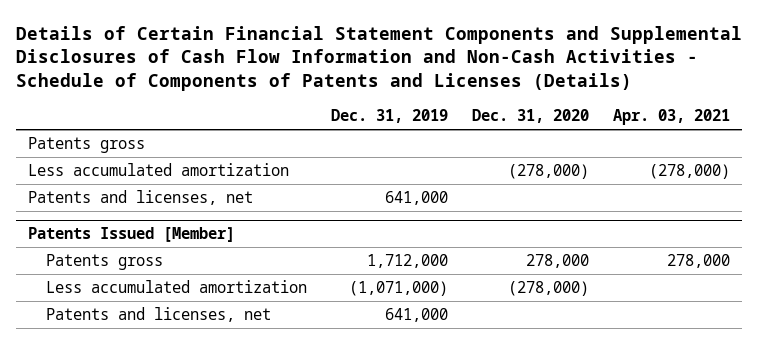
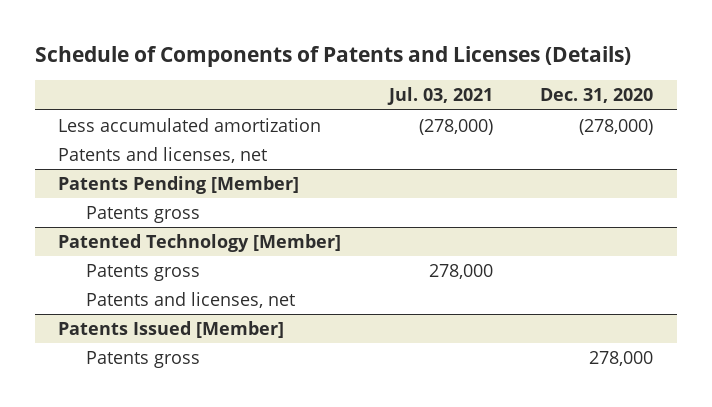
- Details of Certain Financial Statement Components and Supplemental Disclosures of Cash Flow Information and Non-Cash Activities - Schedule of Components of Patents and Licenses (Details)
+ Schedule of Components of Patents and Licenses (Details)
- | Dec. 31, 2019 | Dec. 31, 2020 | Apr. 03, 2021
+ | Jul. 03, 2021 | Dec. 31, 2020
- Patents gross
+ Patents Pending [Member]
+ Patents gross
+ Patented Technology [Member]
+ Patents gross | 278,000 |
+ Patents and licenses, net
@ Patents Issued [Member]
- Less accumulated amortization | (1,071,000) | (278,000) |
- Patents and licenses, net | 641,000 | |

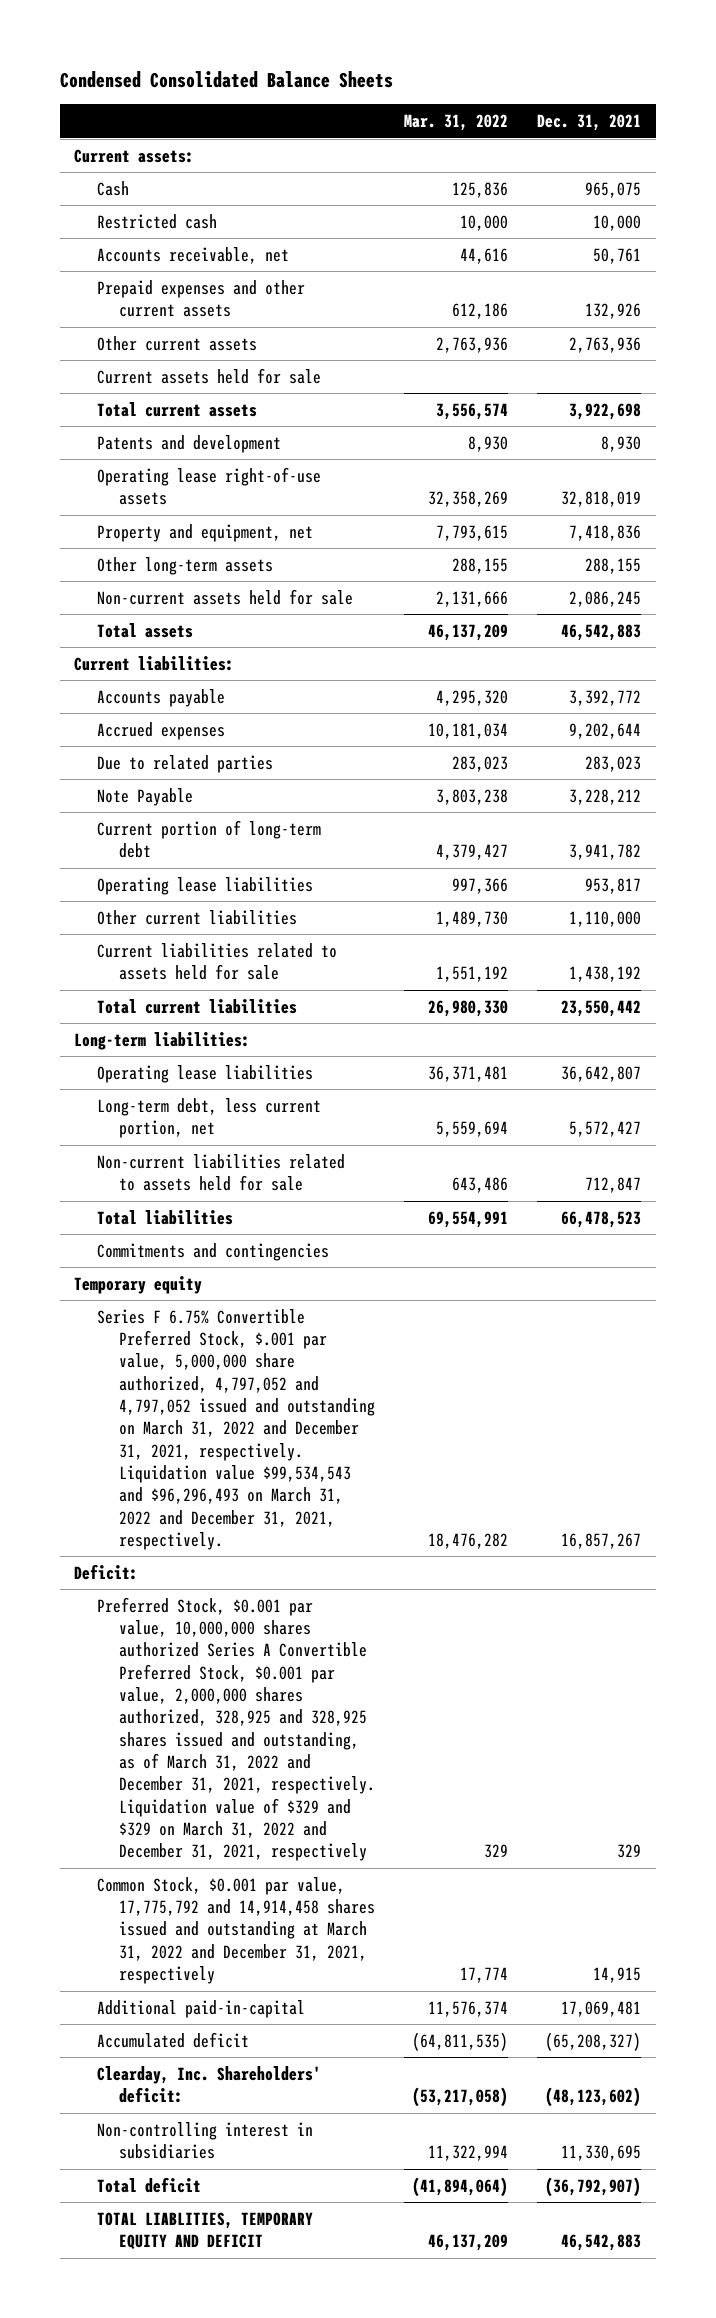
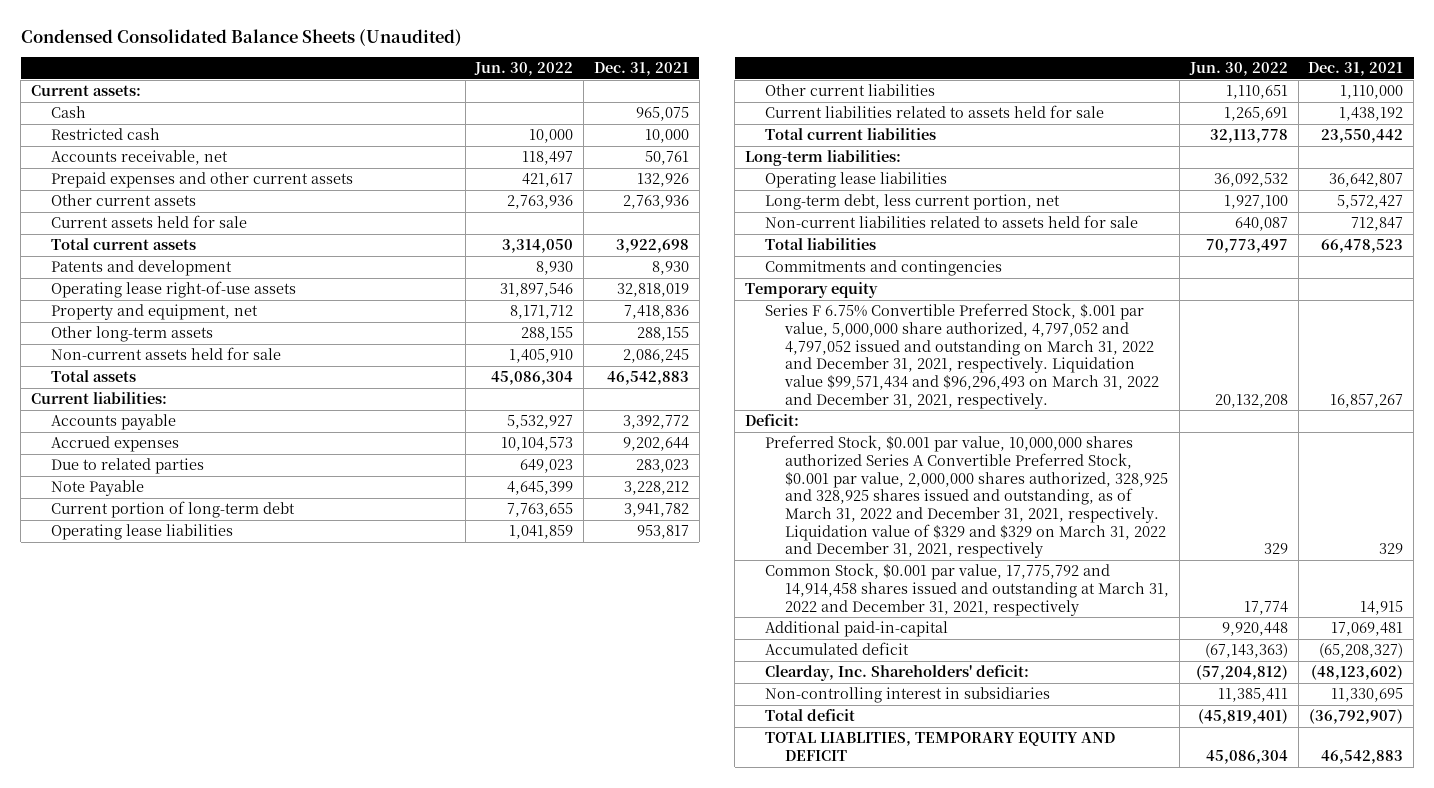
- Condensed Consolidated Balance Sheets
+ Condensed Consolidated Balance Sheets (Unaudited)
- | Mar. 31, 2022 | Dec. 31, 2021
+ | Jun. 30, 2022 | Dec. 31, 2021
- Series F 6.75% Convertible Preferred Stock, $.001 par value, 5,000,000 share authorized, 4,797,052 and 4,797,052 issued and outstanding on March 31, 2022 and December 31, 2021, respectively. Liquidation value $99,534,543 and $96,296,493 on March 31, 2022 and December 31, 2021, respectively. | 18,476,282 | 16,857,267
+ Series F 6.75% Convertible Preferred Stock, $.001 par value, 5,000,000 share authorized, 4,797,052 and 4,797,052 issued and outstanding on March 31, 2022 and December 31, 2021, respectively. Liquidation value $99,571,434 and $96,296,493 on March 31, 2022 and December 31, 2021, respectively. | 20,132,208 | 16,857,267

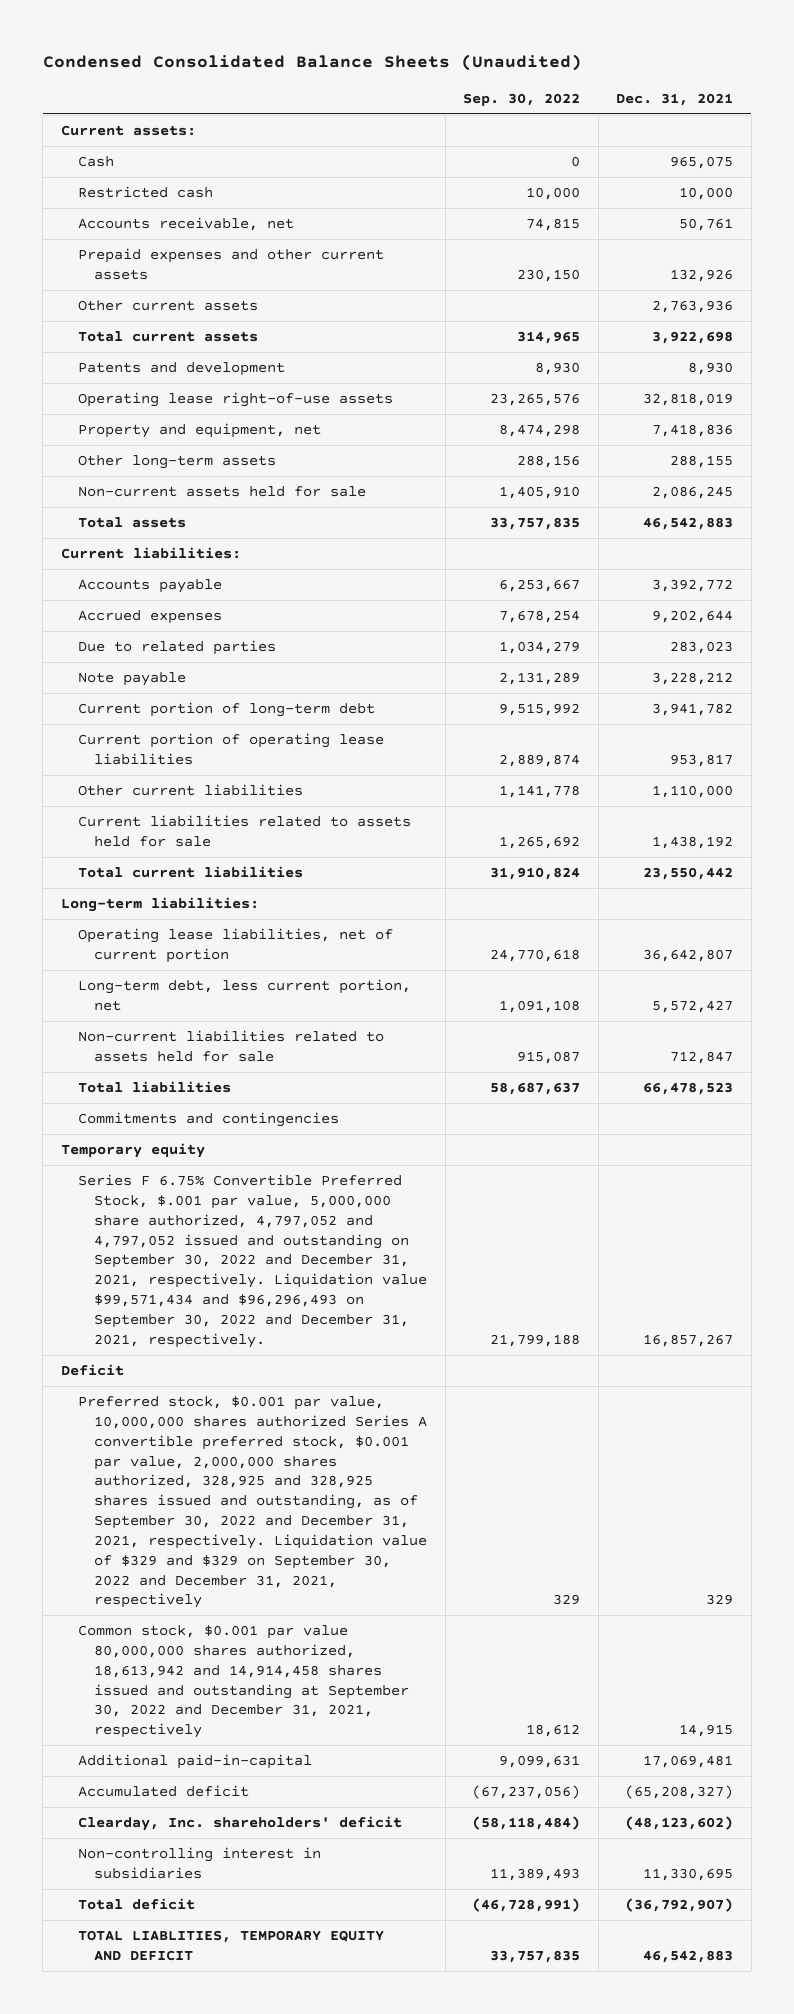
- | Jun. 30, 2022 | Dec. 31, 2021
+ | Sep. 30, 2022 | Dec. 31, 2021
- Current assets held for sale
- Note Payable | 4,645,399 | 3,228,212
+ Note payable | 2,131,289 | 3,228,212
- Operating lease liabilities | 1,041,859 | 953,817
+ Current portion of operating lease liabilities | 2,889,874 | 953,817
- Operating lease liabilities | 36,092,532 | 36,642,807
+ Operating lease liabilities, net of current portion | 24,770,618 | 36,642,807
- Series F 6.75% Convertible Preferred Stock, $.001 par value, 5,000,000 share authorized, 4,797,052 and 4,797,052 issued and outstanding on March 31, 2022 and December 31, 2021, respectively. Liquidation value $99,571,434 and $96,296,493 on March 31, 2022 and December 31, 2021, respectively. | 20,132,208 | 16,857,267
- Deficit:
- Preferred Stock, $0.001 par value, 10,000,000 shares authorized Series A Convertible Preferred Stock, $0.001 par value, 2,000,000 shares authorized, 328,925 and 328,925 shares issued and outstanding, as of March 31, 2022 and December 31, 2021, respectively. Liquidation value of $329 and $329 on March 31, 2022 and December 31, 2021, respectively | 329 | 329
- Common Stock, $0.001 par value, 17,775,792 and 14,914,458 shares issued and outstanding at March 31, 2022 and December 31, 2021, respectively | 17,774 | 14,915
+ Series F 6.75% Convertible Preferred Stock, $.001 par value, 5,000,000 share authorized, 4,797,052 and 4,797,052 issued and outstanding on September 30, 2022 and December 31, 2021, respectively. Liquidation value $99,571,434 and $96,296,493 on September 30, 2022 and December 31, 2021, respectively. | 21,799,188 | 16,857,267
+ Deficit
+ Preferred stock, $0.001 par value, 10,000,000 shares authorized Series A convertible preferred stock, $0.001 par value, 2,000,000 shares authorized, 328,925 and 328,925 shares issued and outstanding, as of September 30, 2022 and December 31, 2021, respectively. Liquidation value of $329 and $329 on September 30, 2022 and December 31, 2021, respectively | 329 | 329
+ Common stock, $0.001 par value 80,000,000 shares authorized, 18,613,942 and 14,914,458 shares issued and outstanding at September 30, 2022 and December 31, 2021, respectively | 18,612 | 14,915
- Clearday, Inc. Shareholders' deficit: | (57,204,812) | (48,123,602)
+ Clearday, Inc. shareholders' deficit | (58,118,484) | (48,123,602)

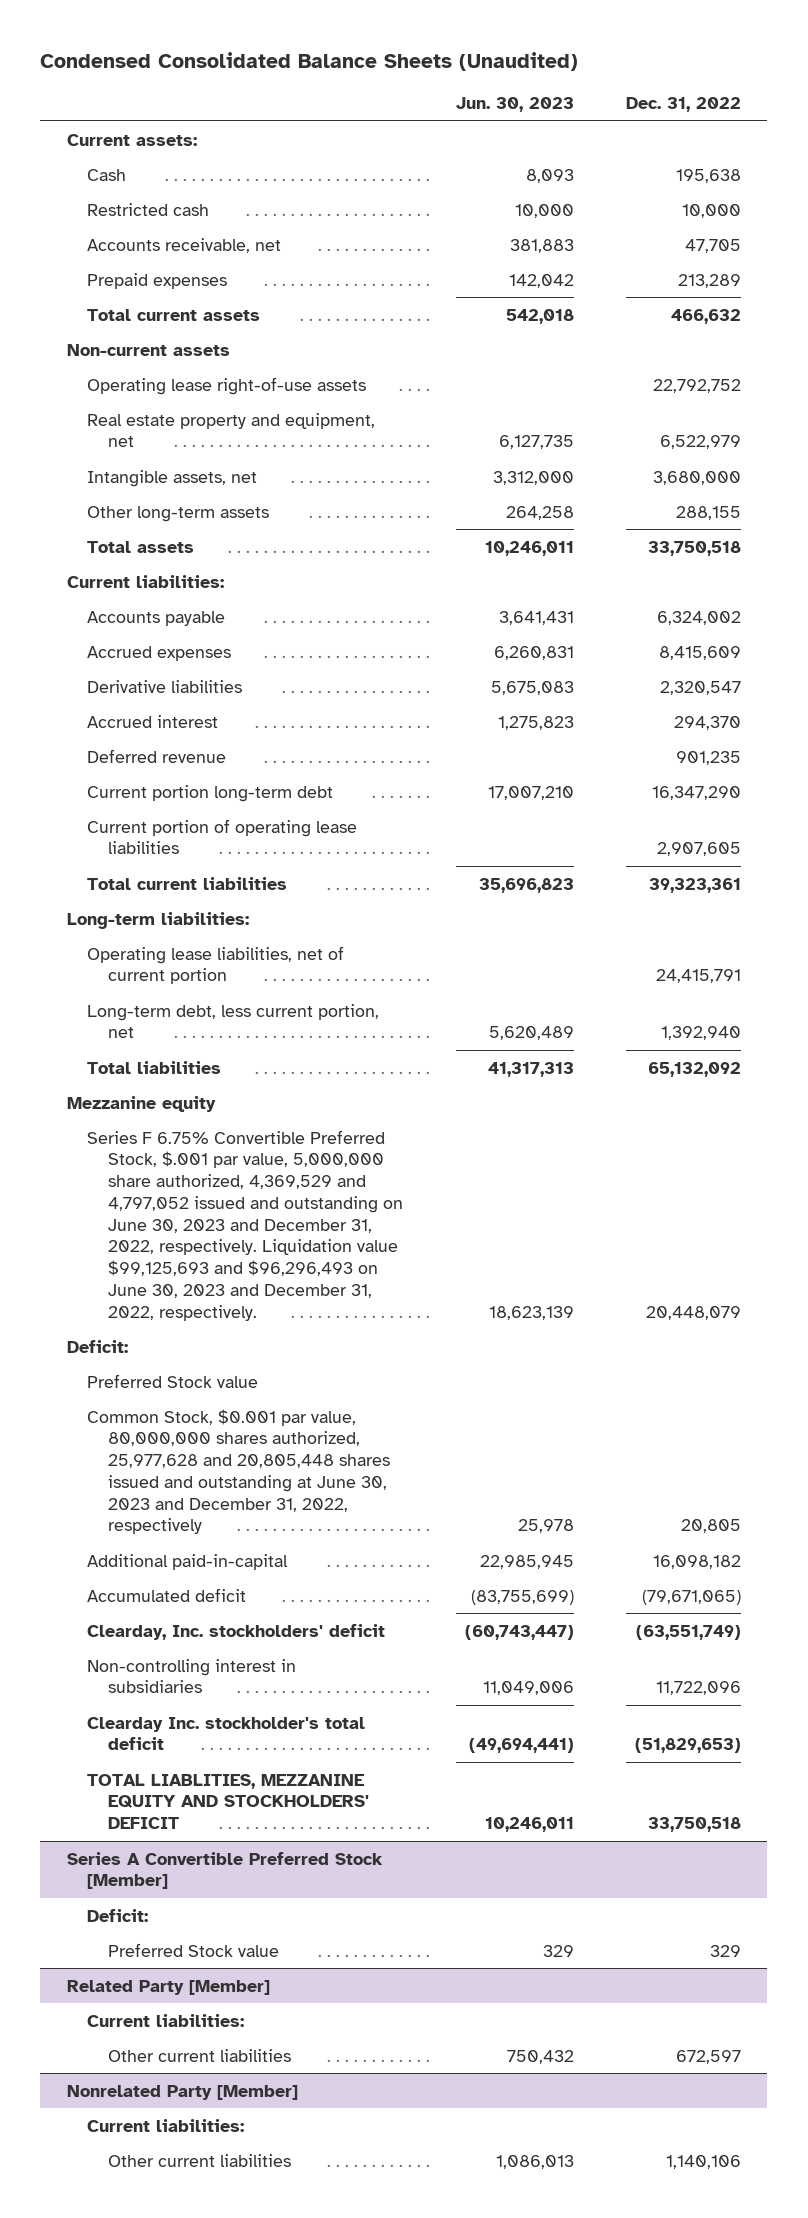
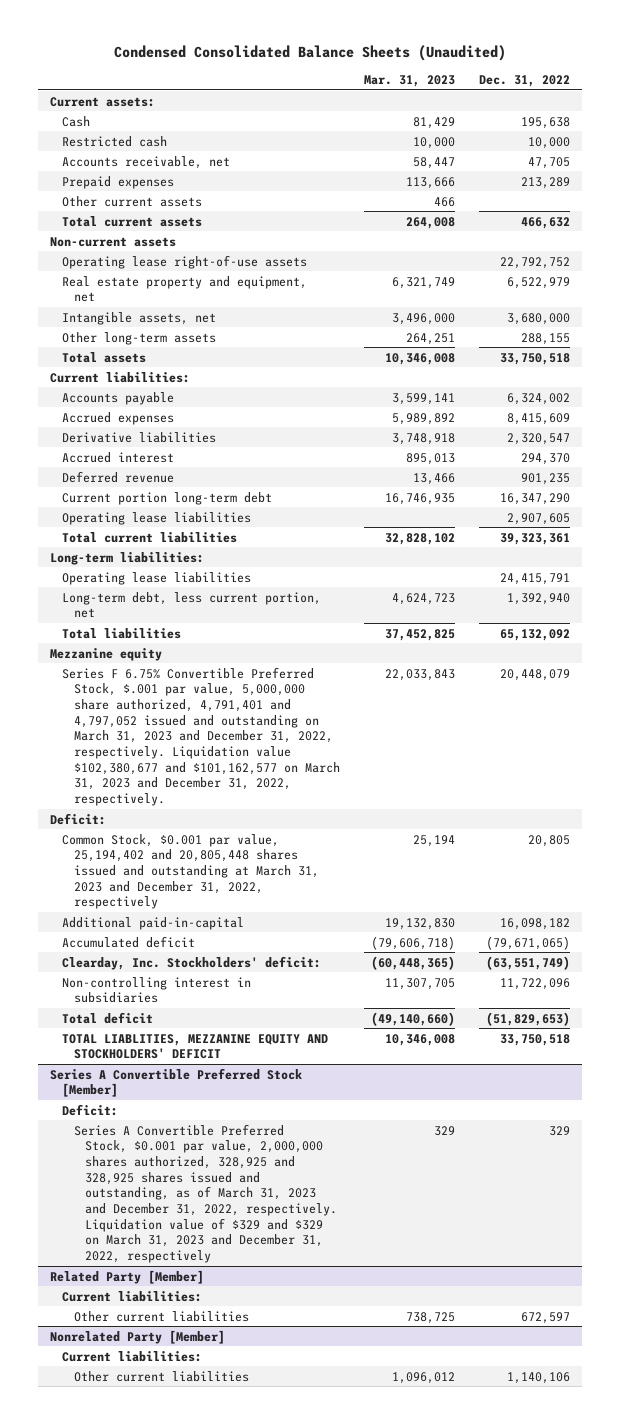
- | Jun. 30, 2023 | Dec. 31, 2022
+ | Mar. 31, 2023 | Dec. 31, 2022
+ Other current assets | 466 |
- Current portion of operating lease liabilities | | 2,907,605
+ Operating lease liabilities | | 2,907,605
- Operating lease liabilities, net of current portion | | 24,415,791
+ Operating lease liabilities | | 24,415,791
- Series F 6.75% Convertible Preferred Stock, $.001 par value, 5,000,000 share authorized, 4,369,529 and 4,797,052 issued and outstanding on June 30, 2023 and December 31, 2022, respectively. Liquidation value $99,125,693 and $96,296,493 on June 30, 2023 and December 31, 2022, respectively. | 18,623,139 | 20,448,079
+ Series F 6.75% Convertible Preferred Stock, $.001 par value, 5,000,000 share authorized, 4,791,401 and 4,797,052 issued and outstanding on March 31, 2023 and December 31, 2022, respectively. Liquidation value $102,380,677 and $101,162,577 on March 31, 2023 and December 31, 2022, respectively. | 22,033,843 | 20,448,079
- Preferred Stock value
- Common Stock, $0.001 par value, 80,000,000 shares authorized, 25,977,628 and 20,805,448 shares issued and outstanding at June 30, 2023 and December 31, 2022, respectively | 25,978 | 20,805
+ Common Stock, $0.001 par value, 25,194,402 and 20,805,448 shares issued and outstanding at March 31, 2023 and December 31, 2022, respectively | 25,194 | 20,805
- Clearday, Inc. stockholders' deficit | (60,743,447) | (63,551,749)
+ Clearday, Inc. Stockholders' deficit: | (60,448,365) | (63,551,749)
- Clearday Inc. stockholder's total deficit | (49,694,441) | (51,829,653)
+ Total deficit | (49,140,660) | (51,829,653)
@ Series A Convertible Preferred Stock [Member]
- Preferred Stock value | 329 | 329
+ Series A Convertible Preferred Stock, $0.001 par value, 2,000,000 shares authorized, 328,925 and 328,925 shares issued and outstanding, as of March 31, 2023 and December 31, 2022, respectively. Liquidation value of $329 and $329 on March 31, 2023 and December 31, 2022, respectively | 329 | 329

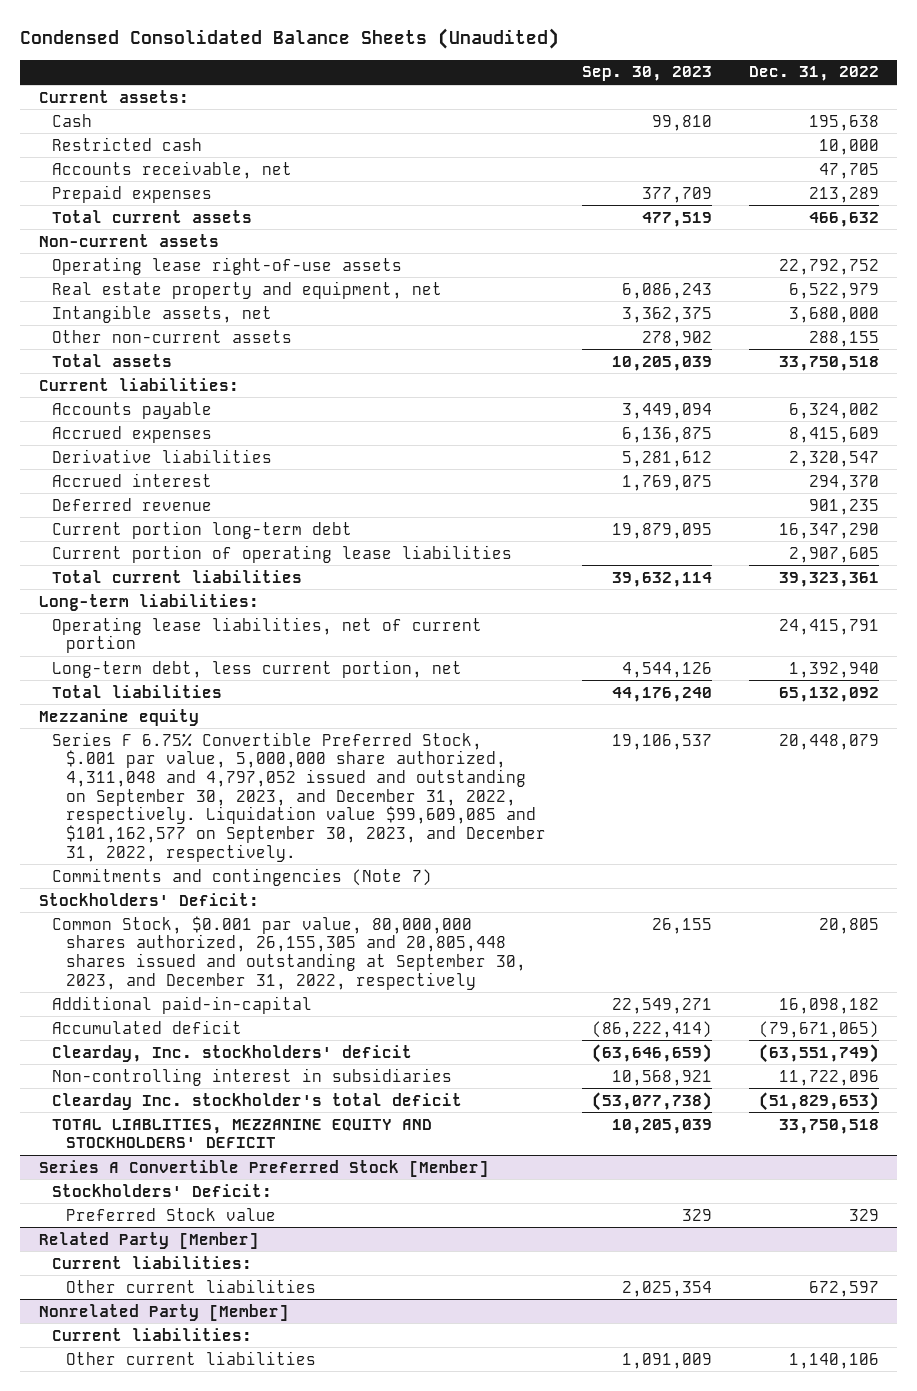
- | Mar. 31, 2023 | Dec. 31, 2022
+ | Sep. 30, 2023 | Dec. 31, 2022
- Other current assets | 466 |
- Other long-term assets | 264,251 | 288,155
+ Other non-current assets | 278,902 | 288,155
- Operating lease liabilities | | 2,907,605
+ Current portion of operating lease liabilities | | 2,907,605
- Operating lease liabilities | | 24,415,791
+ Operating lease liabilities, net of current portion | | 24,415,791
- Series F 6.75% Convertible Preferred Stock, $.001 par value, 5,000,000 share authorized, 4,791,401 and 4,797,052 issued and outstanding on March 31, 2023 and December 31, 2022, respectively. Liquidation value $102,380,677 and $101,162,577 on March 31, 2023 and December 31, 2022, respectively. | 22,033,843 | 20,448,079
- Deficit:
- Common Stock, $0.001 par value, 25,194,402 and 20,805,448 shares issued and outstanding at March 31, 2023 and December 31, 2022, respectively | 25,194 | 20,805
+ Series F 6.75% Convertible Preferred Stock, $.001 par value, 5,000,000 share authorized, 4,311,048 and 4,797,052 issued and outstanding on September 30, 2023, and December 31, 2022, respectively. Liquidation value $99,609,085 and $101,162,577 on September 30, 2023, and December 31, 2022, respectively. | 19,106,537 | 20,448,079
+ Commitments and contingencies (Note 7)
+ Stockholders' Deficit:
+ Common Stock, $0.001 par value, 80,000,000 shares authorized, 26,155,305 and 20,805,448 shares issued and outstanding at September 30, 2023, and December 31, 2022, respectively | 26,155 | 20,805
- Clearday, Inc. Stockholders' deficit: | (60,448,365) | (63,551,749)
+ Clearday, Inc. stockholders' deficit | (63,646,659) | (63,551,749)
- Total deficit | (49,140,660) | (51,829,653)
+ Clearday Inc. stockholder's total deficit | (53,077,738) | (51,829,653)
@ Series A Convertible Preferred Stock [Member]
- Deficit:
- Series A Convertible Preferred Stock, $0.001 par value, 2,000,000 shares authorized, 328,925 and 328,925 shares issued and outstanding, as of March 31, 2023 and December 31, 2022, respectively. Liquidation value of $329 and $329 on March 31, 2023 and December 31, 2022, respectively | 329 | 329
+ Stockholders' Deficit:
+ Preferred Stock value | 329 | 329

